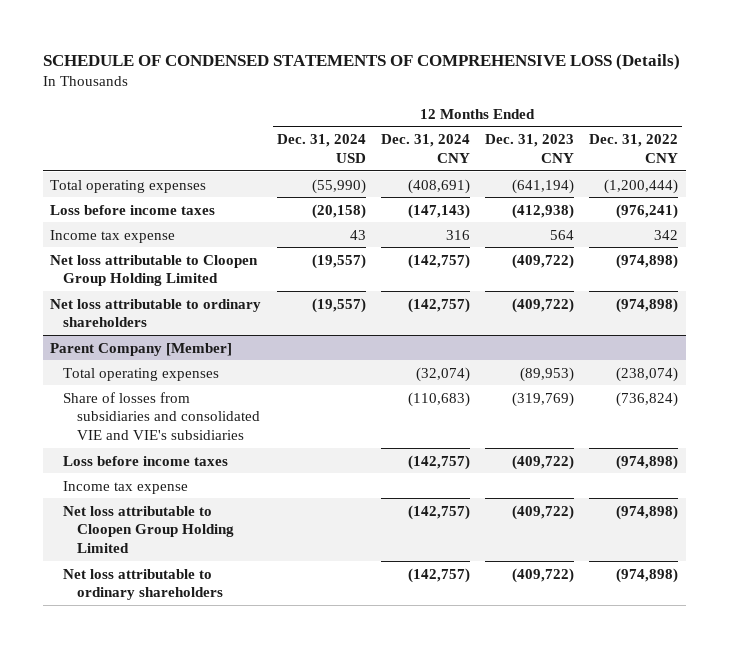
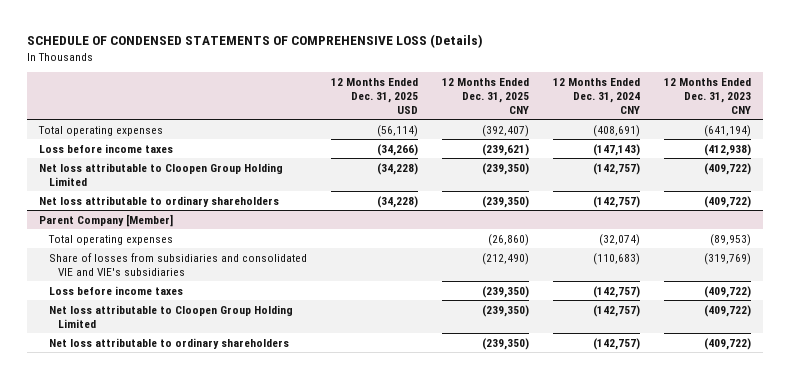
- | 12 Months Ended Dec. 31, 2024 USD | 12 Months Ended Dec. 31, 2024 CNY | 12 Months Ended Dec. 31, 2023 CNY | 12 Months Ended Dec. 31, 2022 CNY
+ | 12 Months Ended Dec. 31, 2025 USD | 12 Months Ended Dec. 31, 2025 CNY | 12 Months Ended Dec. 31, 2024 CNY | 12 Months Ended Dec. 31, 2023 CNY
- Income tax expense | 43 | 316 | 564 | 342
@ Parent Company [Member]
- Income tax expense

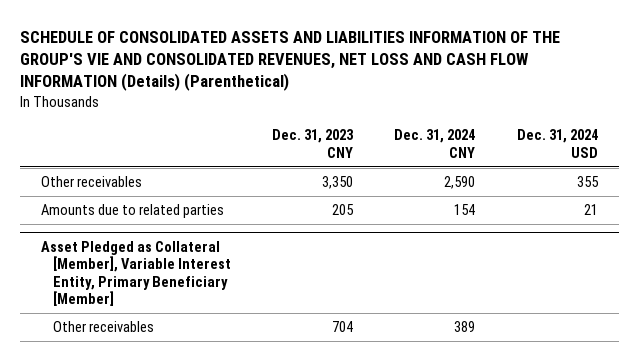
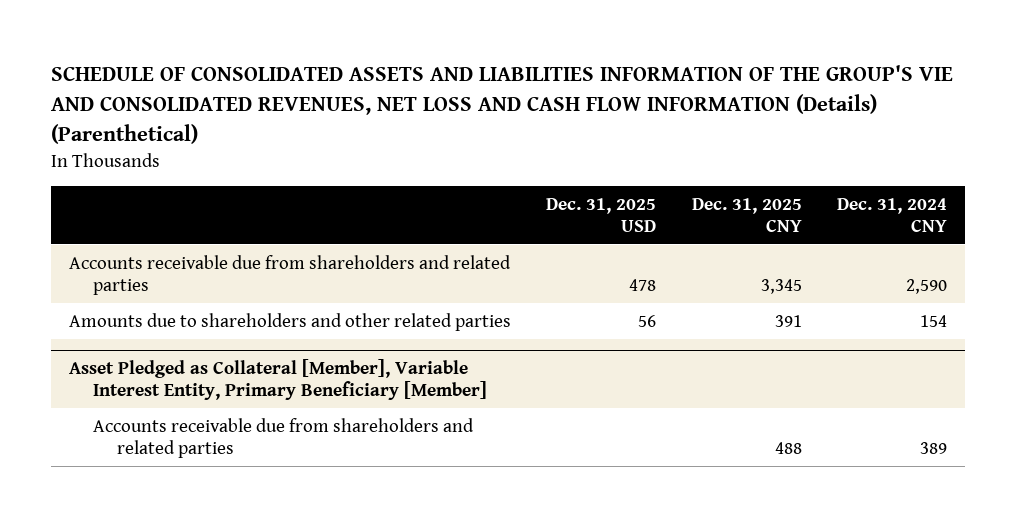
- | Dec. 31, 2023 CNY | Dec. 31, 2024 CNY | Dec. 31, 2024 USD
+ | Dec. 31, 2025 USD | Dec. 31, 2025 CNY | Dec. 31, 2024 CNY
- Other receivables | 3,350 | 2,590 | 355
- Amounts due to related parties | 205 | 154 | 21
+ Accounts receivable due from shareholders and related parties | 478 | 3,345 | 2,590
+ Amounts due to shareholders and other related parties | 56 | 391 | 154
@ Asset Pledged as Collateral [Member], Variable Interest Entity, Primary Beneficiary [Member]
- Other receivables | 704 | 389 |
+ Accounts receivable due from shareholders and related parties | | 488 | 389

